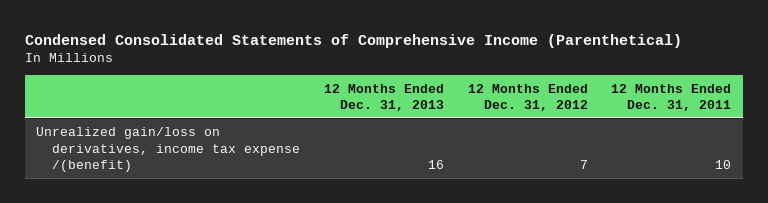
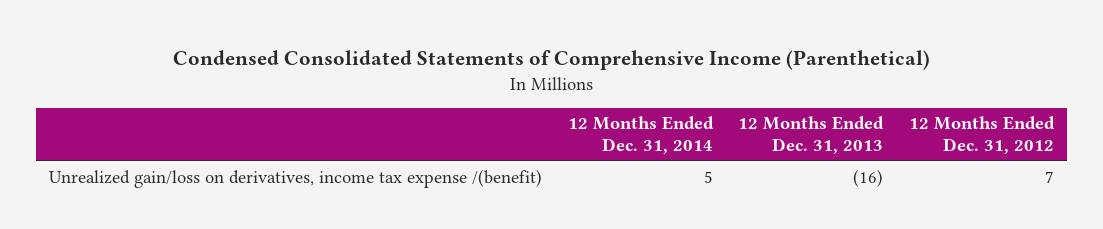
- | 12 Months Ended Dec. 31, 2013 | 12 Months Ended Dec. 31, 2012 | 12 Months Ended Dec. 31, 2011
+ | 12 Months Ended Dec. 31, 2014 | 12 Months Ended Dec. 31, 2013 | 12 Months Ended Dec. 31, 2012
- Unrealized gain/loss on derivatives, income tax expense /(benefit) | 16 | 7 | 10
+ Unrealized gain/loss on derivatives, income tax expense /(benefit) | 5 | (16) | 7

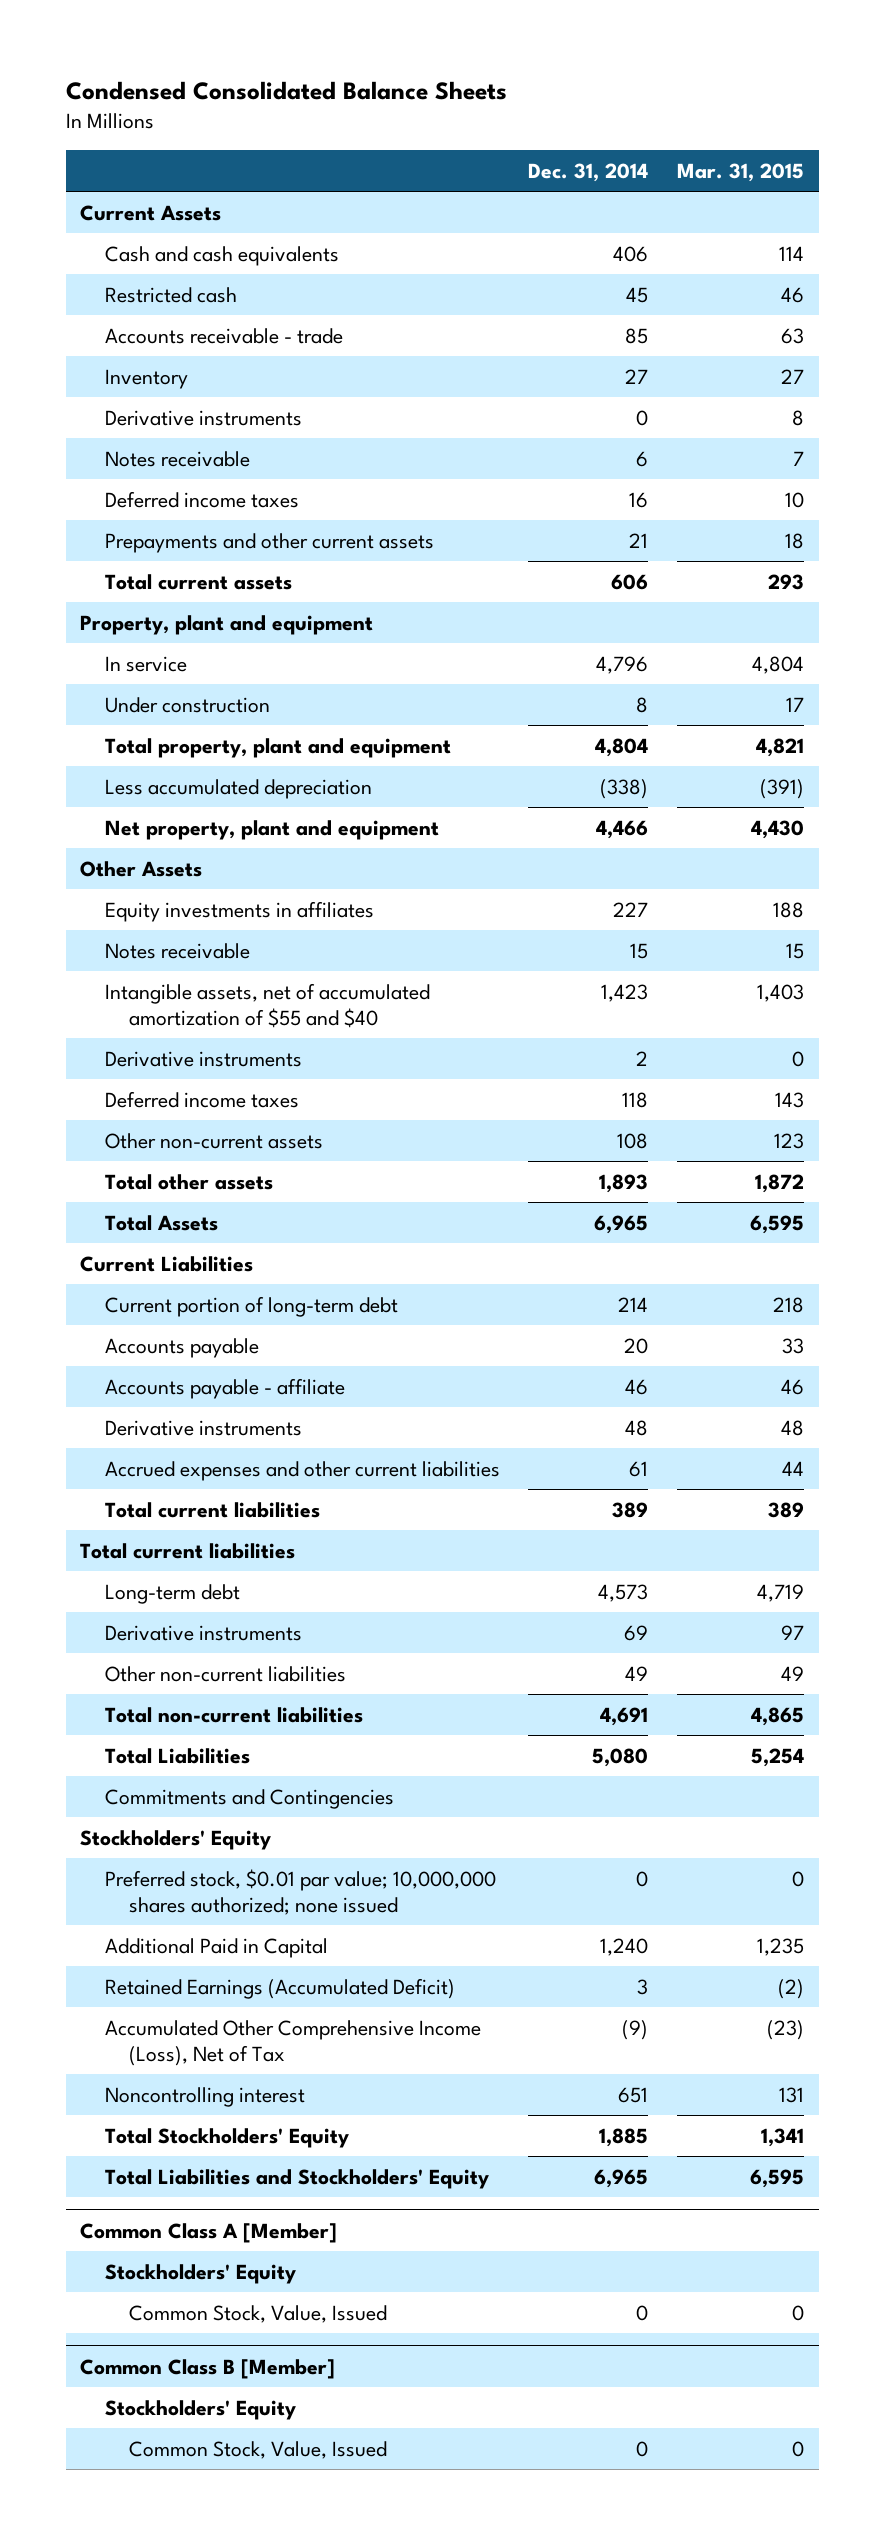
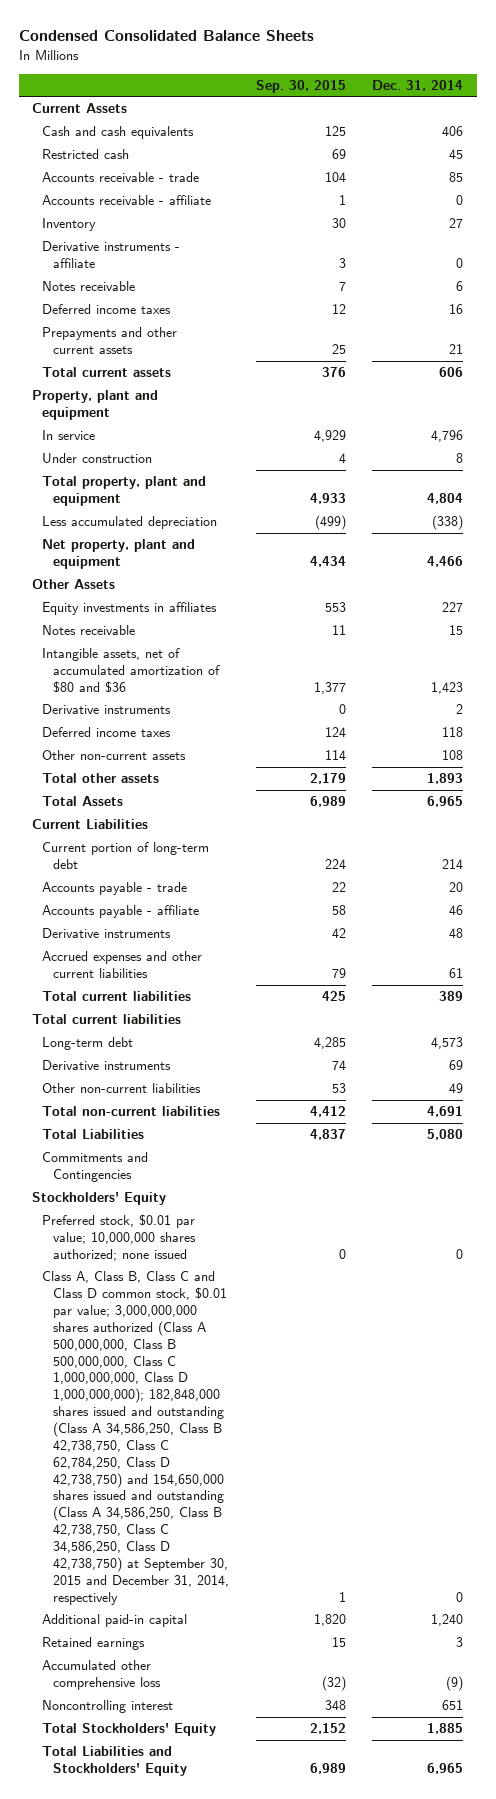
- | Dec. 31, 2014 | Mar. 31, 2015
+ | Sep. 30, 2015 | Dec. 31, 2014
+ Accounts receivable - affiliate | 1 | 0
- Derivative instruments | 0 | 8
+ Derivative instruments - affiliate | 3 | 0
- Intangible assets, net of accumulated amortization of $55 and $40 | 1,423 | 1,403
+ Intangible assets, net of accumulated amortization of $80 and $36 | 1,377 | 1,423
- Accounts payable | 20 | 33
+ Accounts payable - trade | 22 | 20
- Additional Paid in Capital | 1,240 | 1,235
- Retained Earnings (Accumulated Deficit) | 3 | (2)
- Accumulated Other Comprehensive Income (Loss), Net of Tax | (9) | (23)
+ Class A, Class B, Class C and Class D common stock, $0.01 par value; 3,000,000,000 shares authorized (Class A 500,000,000, Class B 500,000,000, Class C 1,000,000,000, Class D 1,000,000,000); 182,848,000 shares issued and outstanding (Class A 34,586,250, Class B 42,738,750, Class C 62,784,250, Class D 42,738,750) and 154,650,000 shares issued and outstanding (Class A 34,586,250, Class B 42,738,750, Class C 34,586,250, Class D 42,738,750) at September 30, 2015 and December 31, 2014, respectively | 1 | 0
+ Additional paid-in capital | 1,820 | 1,240
+ Retained earnings | 15 | 3
+ Accumulated other comprehensive loss | (32) | (9)
- Common Class A [Member]
- Stockholders' Equity
- Common Stock, Value, Issued | 0 | 0
- Common Class B [Member]
- Stockholders' Equity
- Common Stock, Value, Issued | 0 | 0

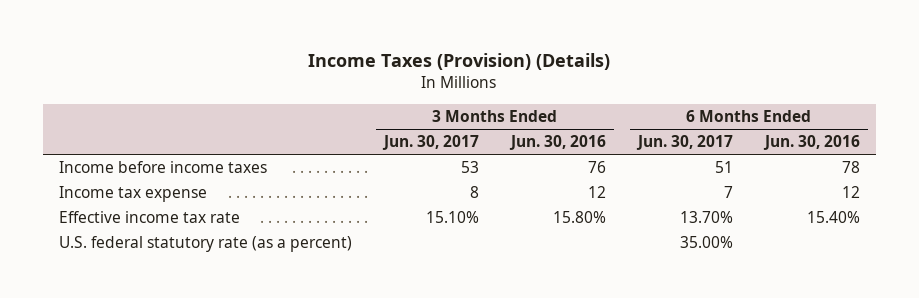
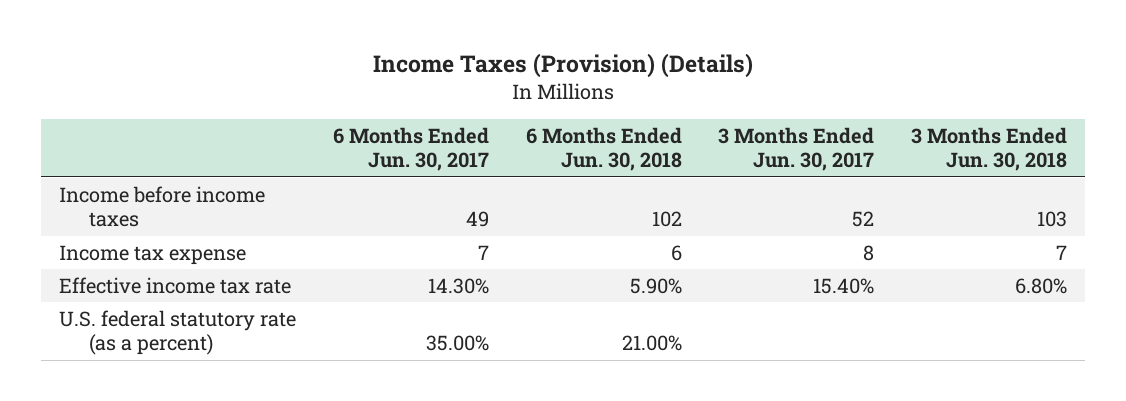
- | 3 Months Ended Jun. 30, 2017 | 3 Months Ended Jun. 30, 2016 | 6 Months Ended Jun. 30, 2017 | 6 Months Ended Jun. 30, 2016
+ | 6 Months Ended Jun. 30, 2017 | 6 Months Ended Jun. 30, 2018 | 3 Months Ended Jun. 30, 2017 | 3 Months Ended Jun. 30, 2018
- Income before income taxes | 53 | 76 | 51 | 78
+ Income before income taxes | 49 | 102 | 52 | 103
- Effective income tax rate | 15.10% | 15.80% | 13.70% | 15.40%
+ Effective income tax rate | 14.30% | 5.90% | 15.40% | 6.80%

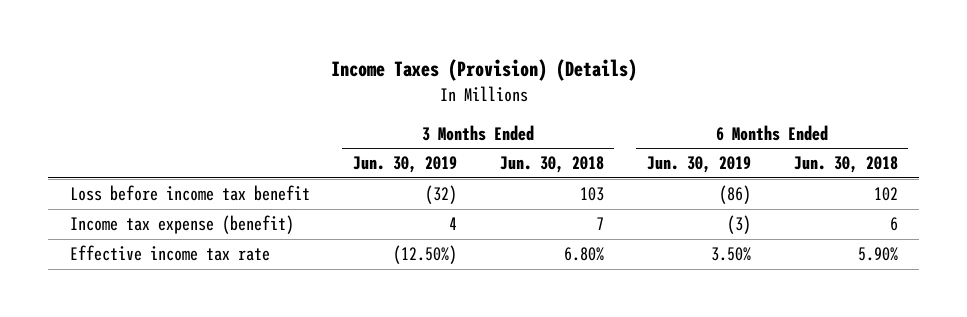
- | 6 Months Ended Jun. 30, 2017 | 6 Months Ended Jun. 30, 2018 | 3 Months Ended Jun. 30, 2017 | 3 Months Ended Jun. 30, 2018
+ | 3 Months Ended Jun. 30, 2019 | 3 Months Ended Jun. 30, 2018 | 6 Months Ended Jun. 30, 2019 | 6 Months Ended Jun. 30, 2018
- Income before income taxes | 49 | 102 | 52 | 103
- Income tax expense | 7 | 6 | 8 | 7
+ Loss before income tax benefit | (32) | 103 | (86) | 102
+ Income tax expense (benefit) | 4 | 7 | (3) | 6
- U.S. federal statutory rate (as a percent) | 35.00% | 21.00% | |

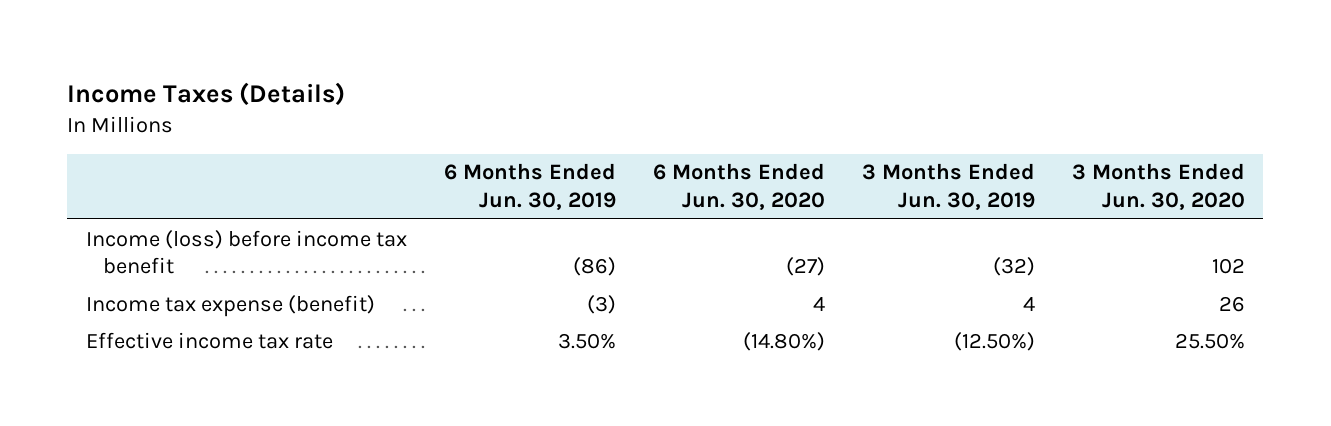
- Income Taxes (Provision) (Details)
+ Income Taxes (Details)
- | 3 Months Ended Jun. 30, 2019 | 3 Months Ended Jun. 30, 2018 | 6 Months Ended Jun. 30, 2019 | 6 Months Ended Jun. 30, 2018
+ | 6 Months Ended Jun. 30, 2019 | 6 Months Ended Jun. 30, 2020 | 3 Months Ended Jun. 30, 2019 | 3 Months Ended Jun. 30, 2020
- Loss before income tax benefit | (32) | 103 | (86) | 102
+ Income (loss) before income tax benefit | (86) | (27) | (32) | 102

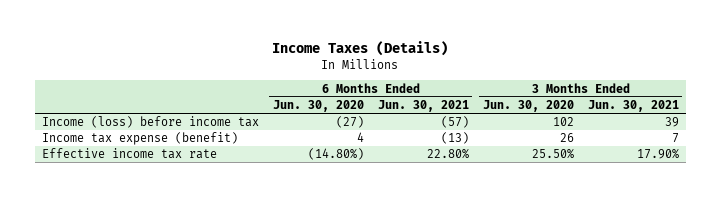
- | 6 Months Ended Jun. 30, 2019 | 6 Months Ended Jun. 30, 2020 | 3 Months Ended Jun. 30, 2019 | 3 Months Ended Jun. 30, 2020
+ | 6 Months Ended Jun. 30, 2020 | 6 Months Ended Jun. 30, 2021 | 3 Months Ended Jun. 30, 2020 | 3 Months Ended Jun. 30, 2021
- Income (loss) before income tax benefit | (86) | (27) | (32) | 102
+ Income (loss) before income tax | (27) | (57) | 102 | 39

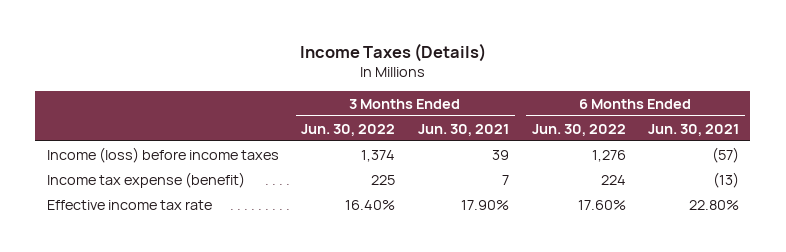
- | 6 Months Ended Jun. 30, 2020 | 6 Months Ended Jun. 30, 2021 | 3 Months Ended Jun. 30, 2020 | 3 Months Ended Jun. 30, 2021
+ | 3 Months Ended Jun. 30, 2022 | 3 Months Ended Jun. 30, 2021 | 6 Months Ended Jun. 30, 2022 | 6 Months Ended Jun. 30, 2021
- Income (loss) before income tax | (27) | (57) | 102 | 39
+ Income (loss) before income taxes | 1,374 | 39 | 1,276 | (57)

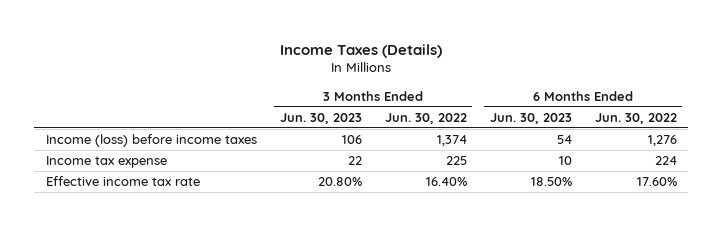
- | 3 Months Ended Jun. 30, 2022 | 3 Months Ended Jun. 30, 2021 | 6 Months Ended Jun. 30, 2022 | 6 Months Ended Jun. 30, 2021
+ | 3 Months Ended Jun. 30, 2023 | 3 Months Ended Jun. 30, 2022 | 6 Months Ended Jun. 30, 2023 | 6 Months Ended Jun. 30, 2022
- Income tax expense (benefit) | 225 | 7 | 224 | (13)
+ Income tax expense | 22 | 225 | 10 | 224

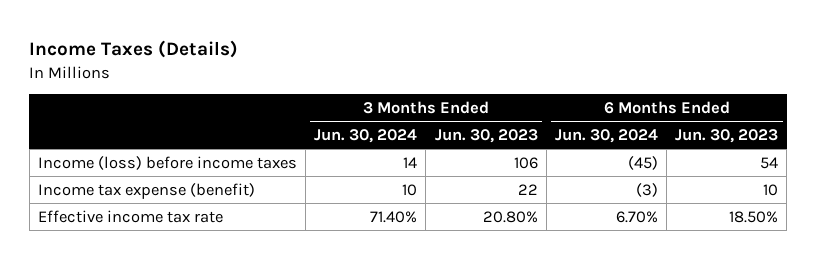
- | 3 Months Ended Jun. 30, 2023 | 3 Months Ended Jun. 30, 2022 | 6 Months Ended Jun. 30, 2023 | 6 Months Ended Jun. 30, 2022
+ | 3 Months Ended Jun. 30, 2024 | 3 Months Ended Jun. 30, 2023 | 6 Months Ended Jun. 30, 2024 | 6 Months Ended Jun. 30, 2023
- Income tax expense | 22 | 225 | 10 | 224
+ Income tax expense (benefit) | 10 | 22 | (3) | 10

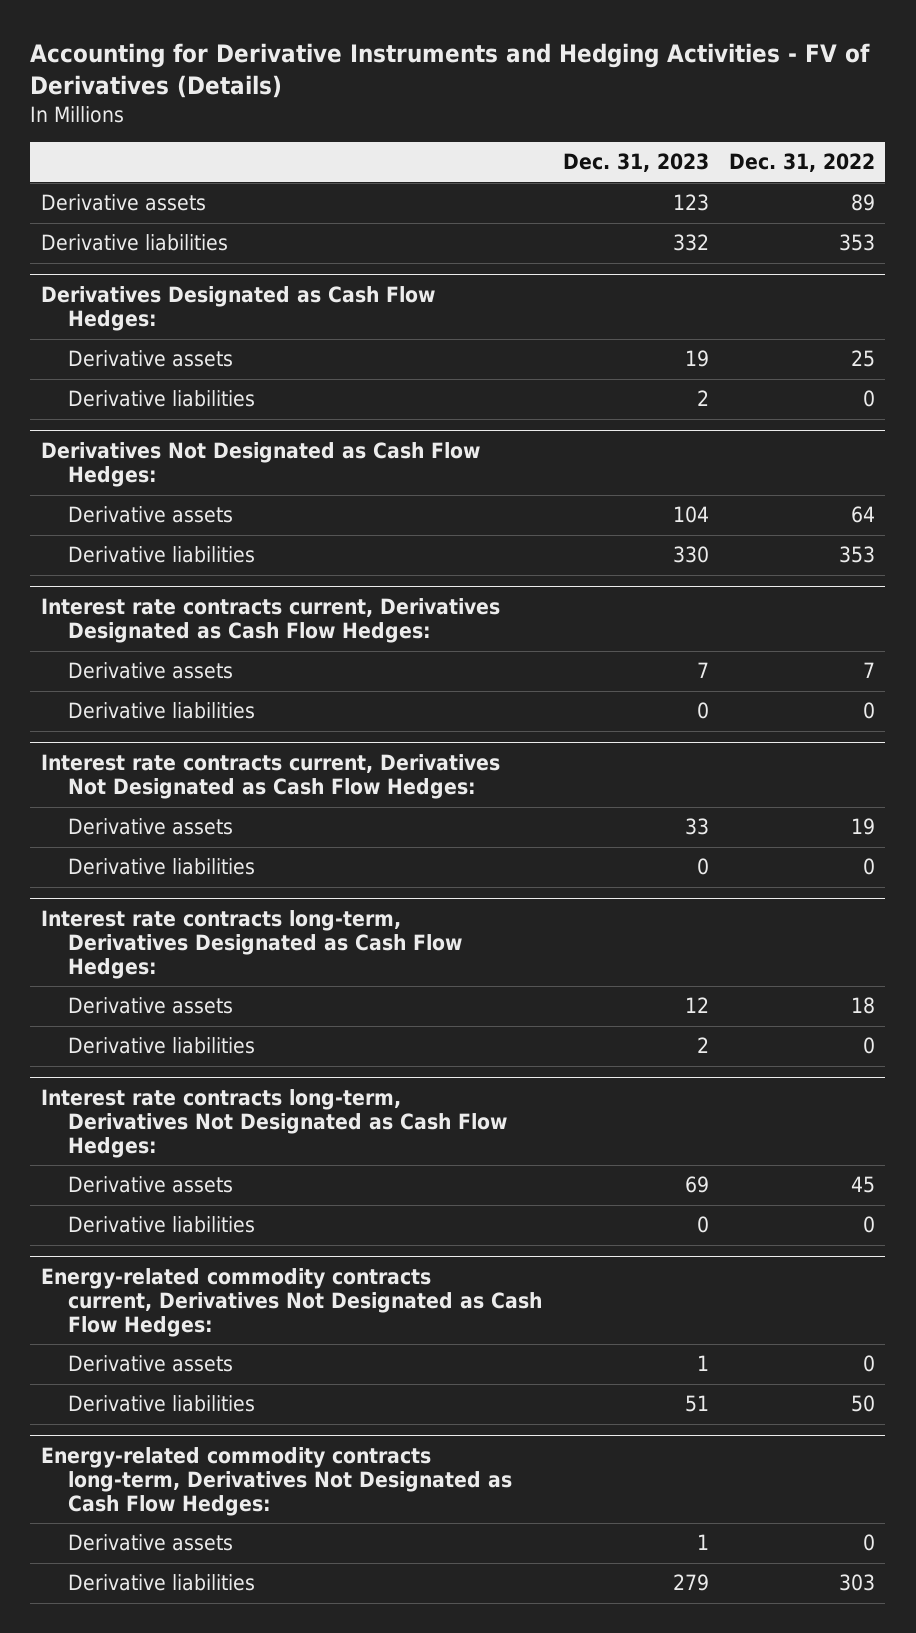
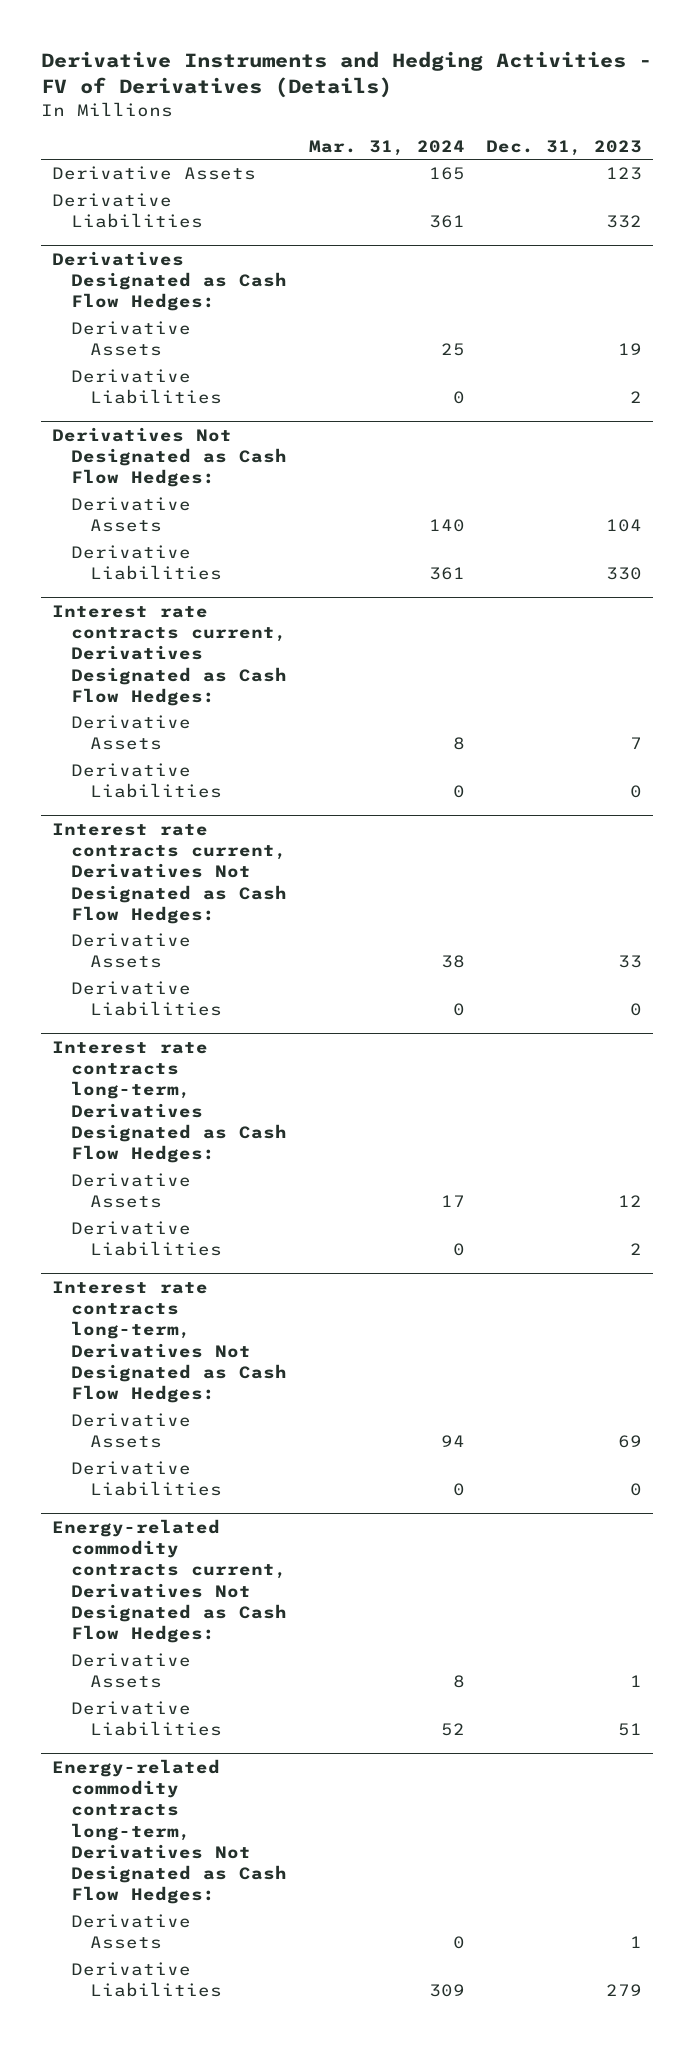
- Accounting for Derivative Instruments and Hedging Activities - FV of Derivatives (Details)
+ Derivative Instruments and Hedging Activities - FV of Derivatives (Details)
- | Dec. 31, 2023 | Dec. 31, 2022
+ | Mar. 31, 2024 | Dec. 31, 2023
- Derivative assets | 123 | 89
- Derivative liabilities | 332 | 353
+ Derivative Assets | 165 | 123
+ Derivative Liabilities | 361 | 332
@ Derivatives Designated as Cash Flow Hedges:
- Derivative assets | 19 | 25
- Derivative liabilities | 2 | 0
+ Derivative Assets | 25 | 19
+ Derivative Liabilities | 0 | 2
@ Derivatives Not Designated as Cash Flow Hedges:
- Derivative assets | 104 | 64
- Derivative liabilities | 330 | 353
+ Derivative Assets | 140 | 104
+ Derivative Liabilities | 361 | 330
@ Interest rate contracts current, Derivatives Designated as Cash Flow Hedges:
- Derivative assets | 7 | 7
- Derivative liabilities | 0 | 0
+ Derivative Assets | 8 | 7
+ Derivative Liabilities | 0 | 0
@ Interest rate contracts current, Derivatives Not Designated as Cash Flow Hedges:
- Derivative assets | 33 | 19
- Derivative liabilities | 0 | 0
+ Derivative Assets | 38 | 33
+ Derivative Liabilities | 0 | 0
@ Interest rate contracts long-term, Derivatives Designated as Cash Flow Hedges:
- Derivative assets | 12 | 18
- Derivative liabilities | 2 | 0
+ Derivative Assets | 17 | 12
+ Derivative Liabilities | 0 | 2
@ Interest rate contracts long-term, Derivatives Not Designated as Cash Flow Hedges:
- Derivative assets | 69 | 45
- Derivative liabilities | 0 | 0
+ Derivative Assets | 94 | 69
+ Derivative Liabilities | 0 | 0
@ Energy-related commodity contracts current, Derivatives Not Designated as Cash Flow Hedges:
- Derivative assets | 1 | 0
- Derivative liabilities | 51 | 50
+ Derivative Assets | 8 | 1
+ Derivative Liabilities | 52 | 51
@ Energy-related commodity contracts long-term, Derivatives Not Designated as Cash Flow Hedges:
- Derivative assets | 1 | 0
- Derivative liabilities | 279 | 303
+ Derivative Assets | 0 | 1
+ Derivative Liabilities | 309 | 279

